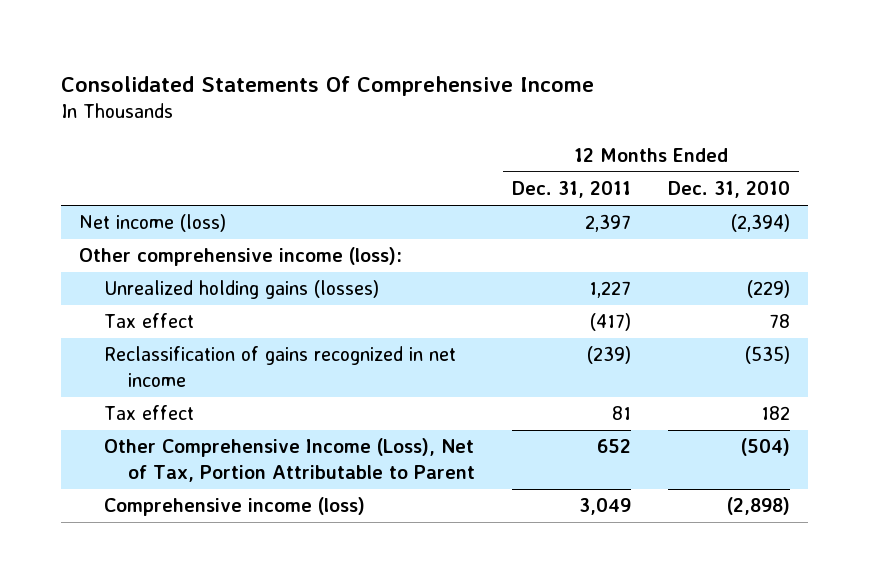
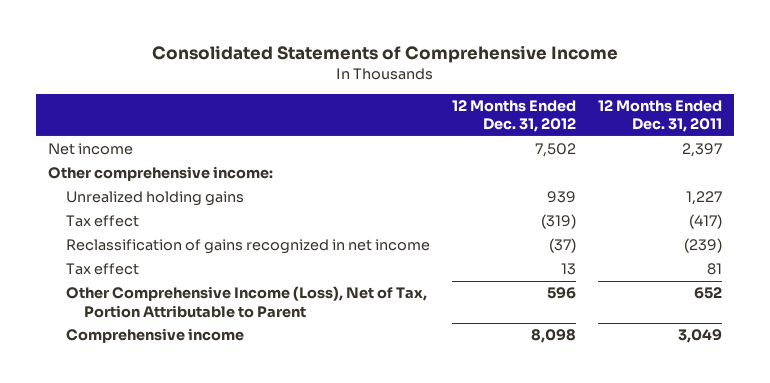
- Consolidated Statements Of Comprehensive Income
+ Consolidated Statements of Comprehensive Income
- | 12 Months Ended Dec. 31, 2011 | 12 Months Ended Dec. 31, 2010
+ | 12 Months Ended Dec. 31, 2012 | 12 Months Ended Dec. 31, 2011
- Net income (loss) | 2,397 | (2,394)
- Other comprehensive income (loss):
- Unrealized holding gains (losses) | 1,227 | (229)
+ Net income | 7,502 | 2,397
+ Other comprehensive income:
+ Unrealized holding gains | 939 | 1,227
- Comprehensive income (loss) | 3,049 | (2,898)
+ Comprehensive income | 8,098 | 3,049

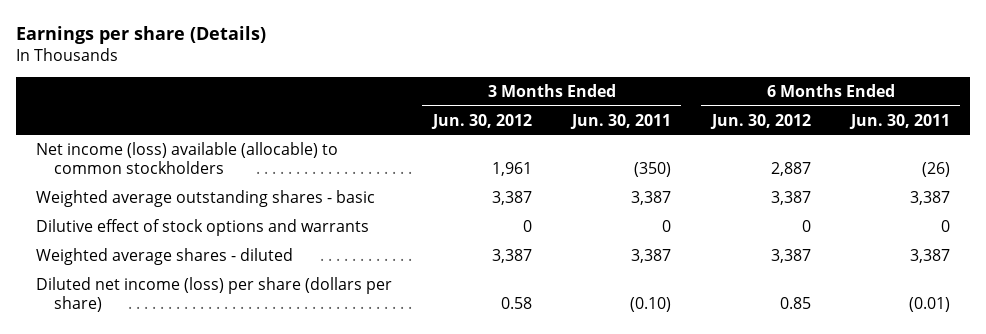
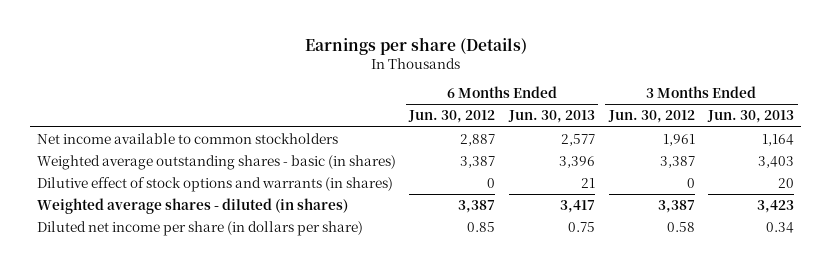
- | 3 Months Ended Jun. 30, 2012 | 3 Months Ended Jun. 30, 2011 | 6 Months Ended Jun. 30, 2012 | 6 Months Ended Jun. 30, 2011
+ | 6 Months Ended Jun. 30, 2012 | 6 Months Ended Jun. 30, 2013 | 3 Months Ended Jun. 30, 2012 | 3 Months Ended Jun. 30, 2013
- Net income (loss) available (allocable) to common stockholders | 1,961 | (350) | 2,887 | (26)
- Weighted average outstanding shares - basic | 3,387 | 3,387 | 3,387 | 3,387
- Dilutive effect of stock options and warrants | 0 | 0 | 0 | 0
- Weighted average shares - diluted | 3,387 | 3,387 | 3,387 | 3,387
- Diluted net income (loss) per share (dollars per share) | 0.58 | (0.10) | 0.85 | (0.01)
+ Net income available to common stockholders | 2,887 | 2,577 | 1,961 | 1,164
+ Weighted average outstanding shares - basic (in shares) | 3,387 | 3,396 | 3,387 | 3,403
+ Dilutive effect of stock options and warrants (in shares) | 0 | 21 | 0 | 20
+ Weighted average shares - diluted (in shares) | 3,387 | 3,417 | 3,387 | 3,423
+ Diluted net income per share (in dollars per share) | 0.85 | 0.75 | 0.58 | 0.34

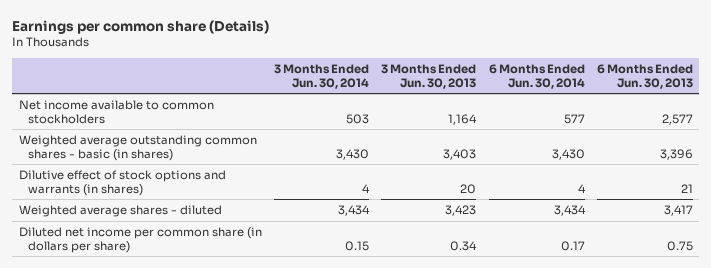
- Earnings per share (Details)
+ Earnings per common share (Details)
- | 6 Months Ended Jun. 30, 2012 | 6 Months Ended Jun. 30, 2013 | 3 Months Ended Jun. 30, 2012 | 3 Months Ended Jun. 30, 2013
+ | 3 Months Ended Jun. 30, 2014 | 3 Months Ended Jun. 30, 2013 | 6 Months Ended Jun. 30, 2014 | 6 Months Ended Jun. 30, 2013
- Weighted average outstanding shares - basic (in shares) | 3,387 | 3,396 | 3,387 | 3,403
+ Weighted average outstanding common shares - basic (in shares) | 3,430 | 3,403 | 3,430 | 3,396
- Weighted average shares - diluted (in shares) | 3,387 | 3,417 | 3,387 | 3,423
- Diluted net income per share (in dollars per share) | 0.85 | 0.75 | 0.58 | 0.34
+ Weighted average shares - diluted | 3,434 | 3,423 | 3,434 | 3,417
+ Diluted net income per common share (in dollars per share) | 0.15 | 0.34 | 0.17 | 0.75

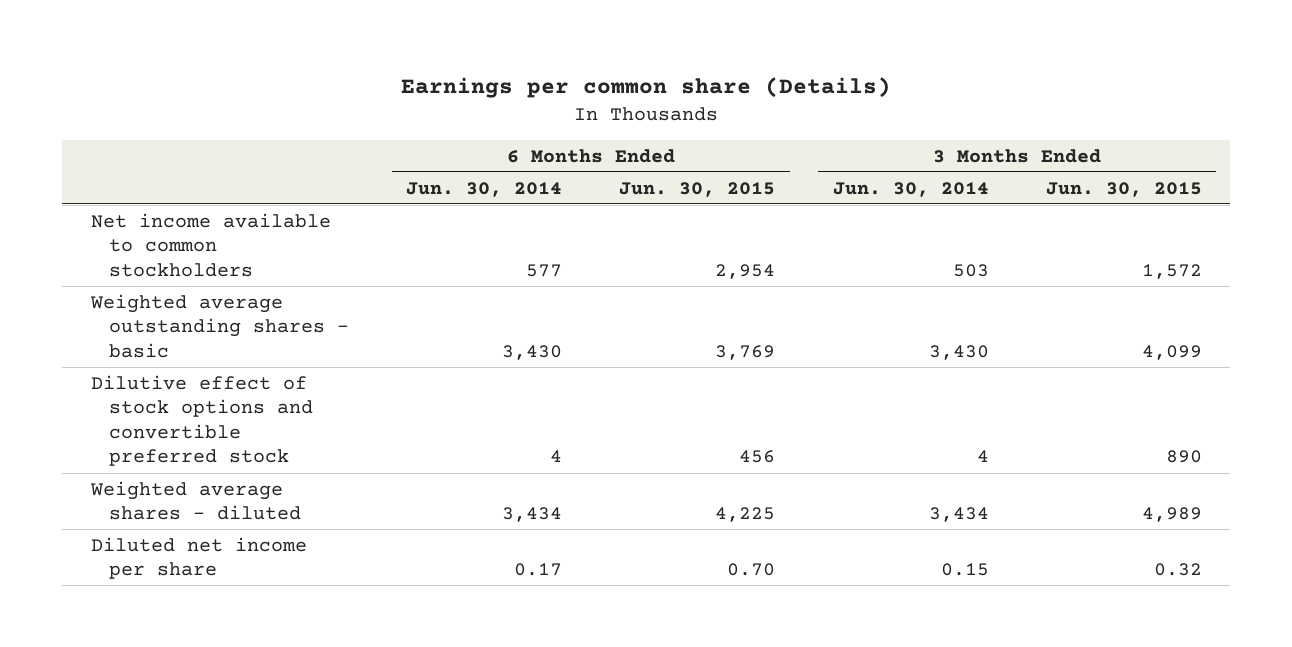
- | 3 Months Ended Jun. 30, 2014 | 3 Months Ended Jun. 30, 2013 | 6 Months Ended Jun. 30, 2014 | 6 Months Ended Jun. 30, 2013
+ | 6 Months Ended Jun. 30, 2014 | 6 Months Ended Jun. 30, 2015 | 3 Months Ended Jun. 30, 2014 | 3 Months Ended Jun. 30, 2015
- Weighted average outstanding common shares - basic (in shares) | 3,430 | 3,403 | 3,430 | 3,396
- Dilutive effect of stock options and warrants (in shares) | 4 | 20 | 4 | 21
+ Weighted average outstanding shares - basic | 3,430 | 3,769 | 3,430 | 4,099
+ Dilutive effect of stock options and convertible preferred stock | 4 | 456 | 4 | 890
- Diluted net income per common share (in dollars per share) | 0.15 | 0.34 | 0.17 | 0.75
+ Diluted net income per share | 0.17 | 0.70 | 0.15 | 0.32

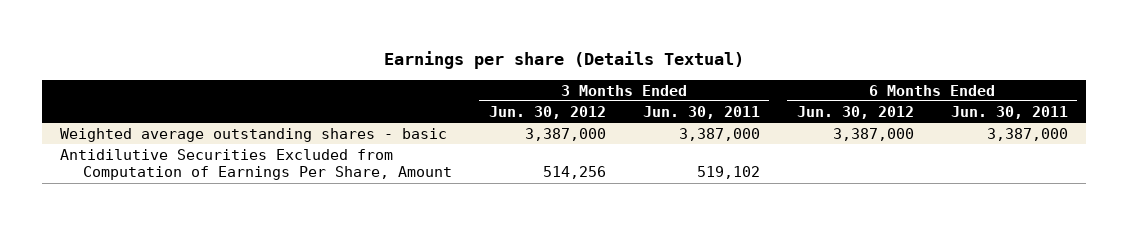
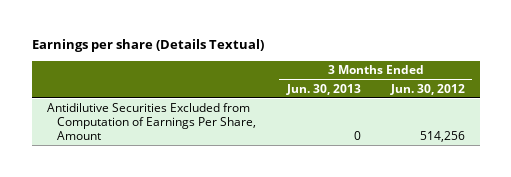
- | 3 Months Ended Jun. 30, 2012 | 3 Months Ended Jun. 30, 2011 | 6 Months Ended Jun. 30, 2012 | 6 Months Ended Jun. 30, 2011
+ | 3 Months Ended Jun. 30, 2013 | 3 Months Ended Jun. 30, 2012
- Weighted average outstanding shares - basic | 3,387,000 | 3,387,000 | 3,387,000 | 3,387,000

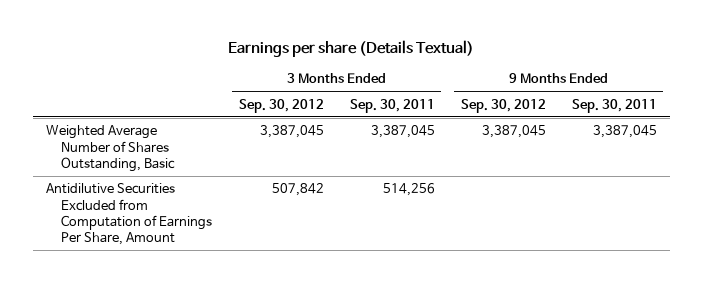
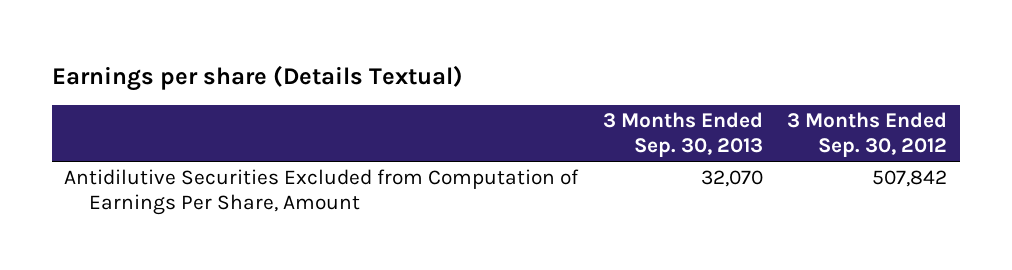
- | 3 Months Ended Sep. 30, 2012 | 3 Months Ended Sep. 30, 2011 | 9 Months Ended Sep. 30, 2012 | 9 Months Ended Sep. 30, 2011
+ | 3 Months Ended Sep. 30, 2013 | 3 Months Ended Sep. 30, 2012
- Weighted Average Number of Shares Outstanding, Basic | 3,387,045 | 3,387,045 | 3,387,045 | 3,387,045

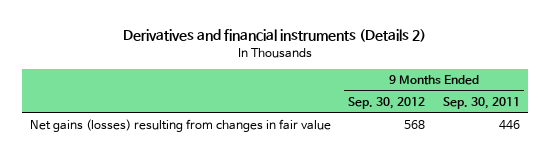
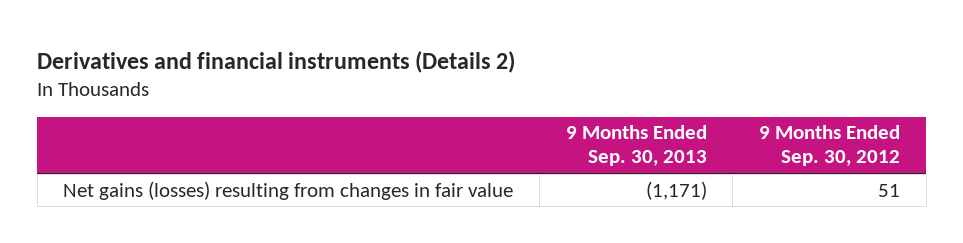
- | 9 Months Ended Sep. 30, 2012 | 9 Months Ended Sep. 30, 2011
+ | 9 Months Ended Sep. 30, 2013 | 9 Months Ended Sep. 30, 2012
- Net gains (losses) resulting from changes in fair value | 568 | 446
+ Net gains (losses) resulting from changes in fair value | (1,171) | 51

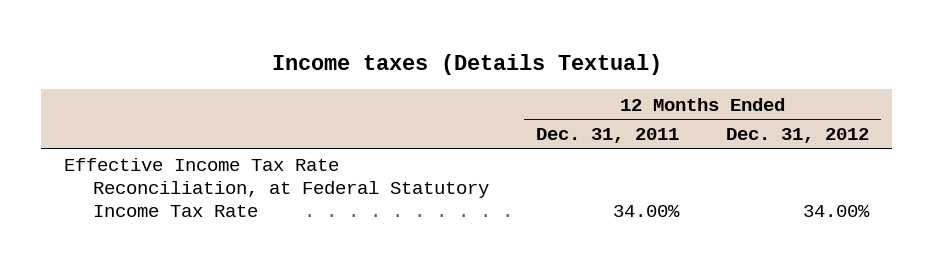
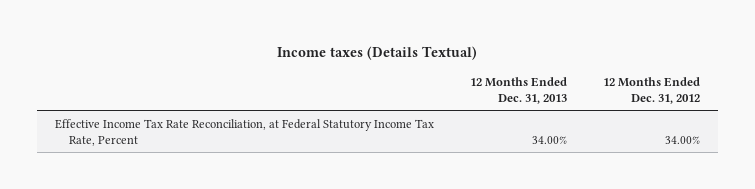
- | 12 Months Ended Dec. 31, 2011 | 12 Months Ended Dec. 31, 2012
+ | 12 Months Ended Dec. 31, 2013 | 12 Months Ended Dec. 31, 2012
- Effective Income Tax Rate Reconciliation, at Federal Statutory Income Tax Rate | 34.00% | 34.00%
+ Effective Income Tax Rate Reconciliation, at Federal Statutory Income Tax Rate, Percent | 34.00% | 34.00%

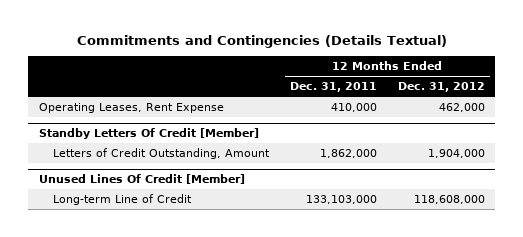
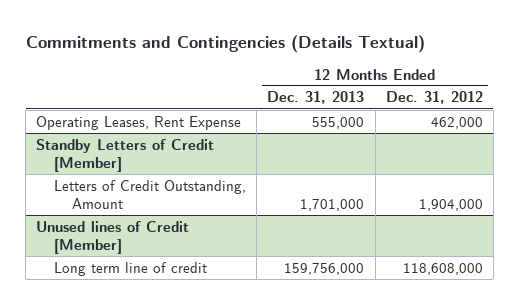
- | 12 Months Ended Dec. 31, 2011 | 12 Months Ended Dec. 31, 2012
+ | 12 Months Ended Dec. 31, 2013 | 12 Months Ended Dec. 31, 2012
- Standby Letters Of Credit [Member]
+ Standby Letters of Credit [Member]
- Unused Lines Of Credit [Member]
- Long-term Line of Credit | 133,103,000 | 118,608,000
+ Unused lines of Credit [Member]
+ Long term line of credit | 159,756,000 | 118,608,000

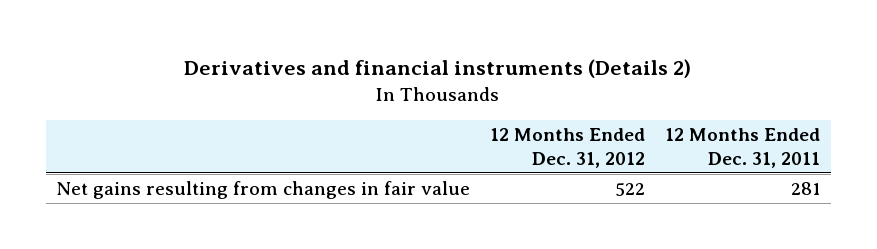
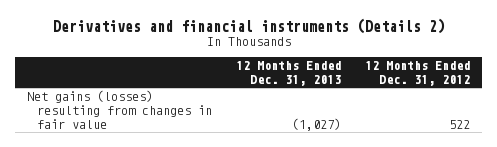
- | 12 Months Ended Dec. 31, 2012 | 12 Months Ended Dec. 31, 2011
+ | 12 Months Ended Dec. 31, 2013 | 12 Months Ended Dec. 31, 2012
- Net gains resulting from changes in fair value | 522 | 281
+ Net gains (losses) resulting from changes in fair value | (1,027) | 522

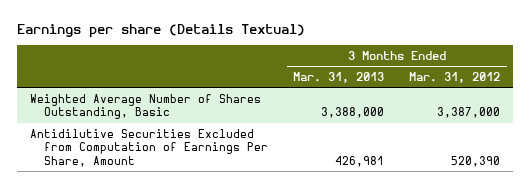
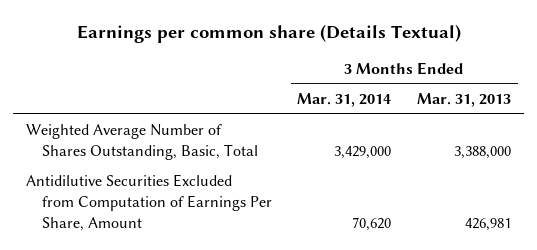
- Earnings per share (Details Textual)
+ Earnings per common share (Details Textual)
- | 3 Months Ended Mar. 31, 2013 | 3 Months Ended Mar. 31, 2012
+ | 3 Months Ended Mar. 31, 2014 | 3 Months Ended Mar. 31, 2013
- Weighted Average Number of Shares Outstanding, Basic | 3,388,000 | 3,387,000
+ Weighted Average Number of Shares Outstanding, Basic, Total | 3,429,000 | 3,388,000

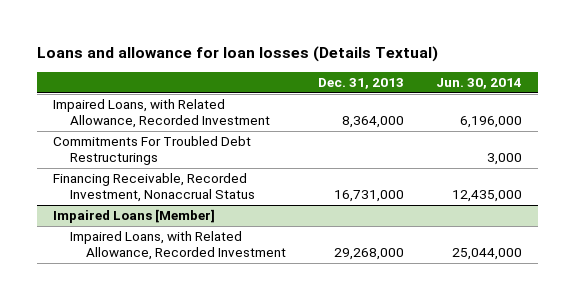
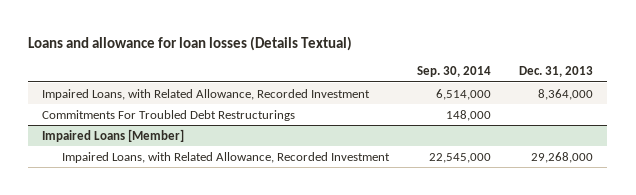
- | Dec. 31, 2013 | Jun. 30, 2014
+ | Sep. 30, 2014 | Dec. 31, 2013
- Financing Receivable, Recorded Investment, Nonaccrual Status | 16,731,000 | 12,435,000

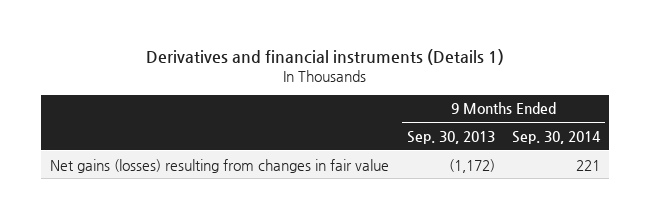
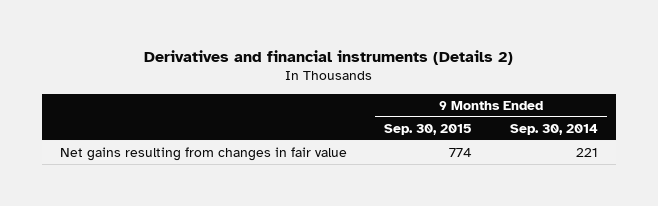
- Derivatives and financial instruments (Details 1)
+ Derivatives and financial instruments (Details 2)
- | 9 Months Ended Sep. 30, 2013 | 9 Months Ended Sep. 30, 2014
+ | 9 Months Ended Sep. 30, 2015 | 9 Months Ended Sep. 30, 2014
- Net gains (losses) resulting from changes in fair value | (1,172) | 221
+ Net gains resulting from changes in fair value | 774 | 221

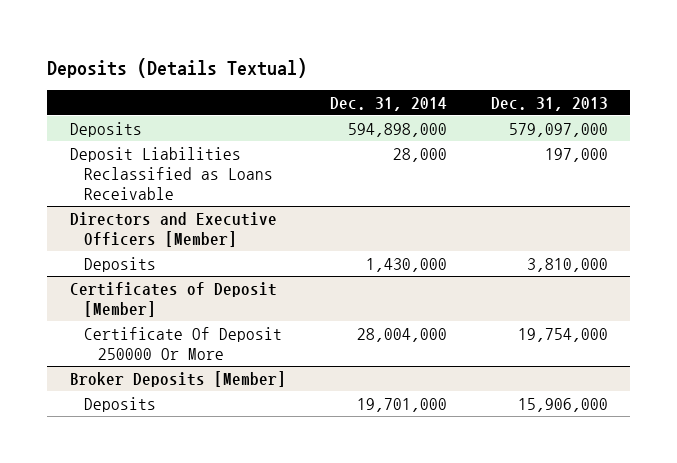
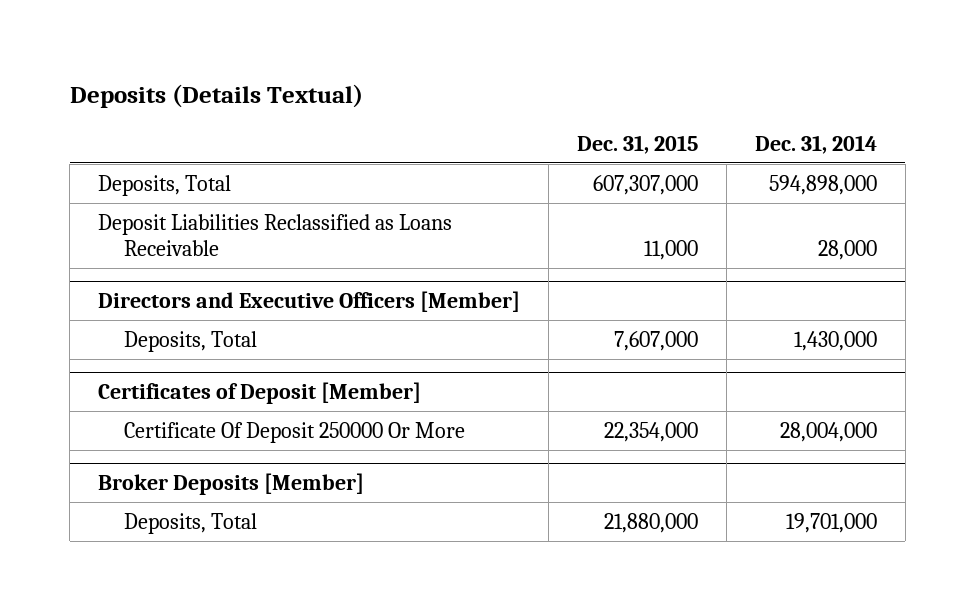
- | Dec. 31, 2014 | Dec. 31, 2013
+ | Dec. 31, 2015 | Dec. 31, 2014
- Deposits | 594,898,000 | 579,097,000
+ Deposits, Total | 607,307,000 | 594,898,000
@ Directors and Executive Officers [Member]
- Deposits | 1,430,000 | 3,810,000
+ Deposits, Total | 7,607,000 | 1,430,000
@ Broker Deposits [Member]
- Deposits | 19,701,000 | 15,906,000
+ Deposits, Total | 21,880,000 | 19,701,000

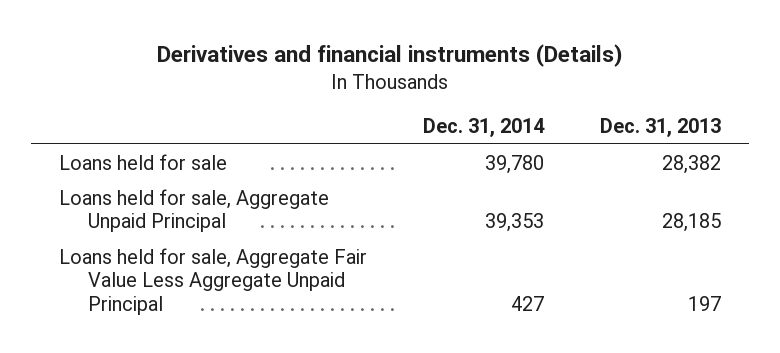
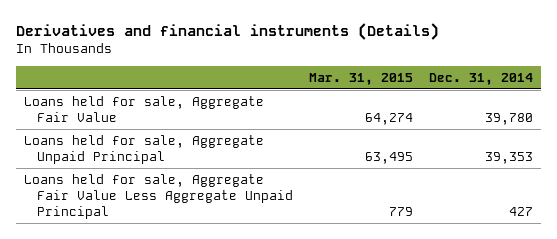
- | Dec. 31, 2014 | Dec. 31, 2013
+ | Mar. 31, 2015 | Dec. 31, 2014
- Loans held for sale | 39,780 | 28,382
+ Loans held for sale, Aggregate Fair Value | 64,274 | 39,780

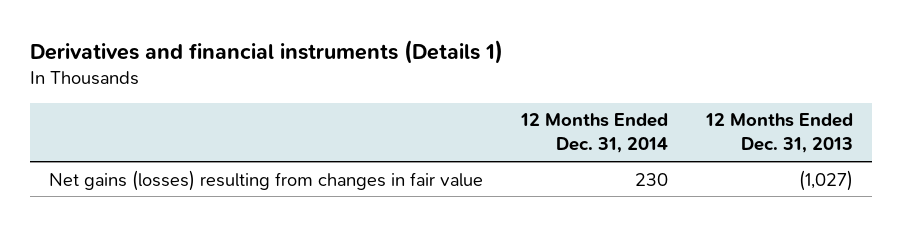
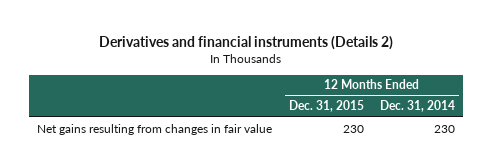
- Derivatives and financial instruments (Details 1)
+ Derivatives and financial instruments (Details 2)
- | 12 Months Ended Dec. 31, 2014 | 12 Months Ended Dec. 31, 2013
+ | 12 Months Ended Dec. 31, 2015 | 12 Months Ended Dec. 31, 2014
- Net gains (losses) resulting from changes in fair value | 230 | (1,027)
+ Net gains resulting from changes in fair value | 230 | 230

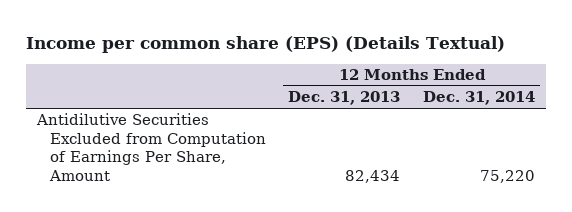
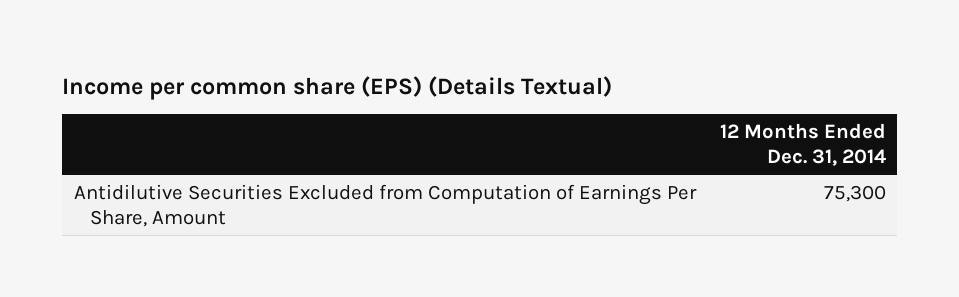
- | 12 Months Ended Dec. 31, 2013 | 12 Months Ended Dec. 31, 2014
+ | 12 Months Ended Dec. 31, 2014
- Antidilutive Securities Excluded from Computation of Earnings Per Share, Amount | 82,434 | 75,220
+ Antidilutive Securities Excluded from Computation of Earnings Per Share, Amount | 75,300

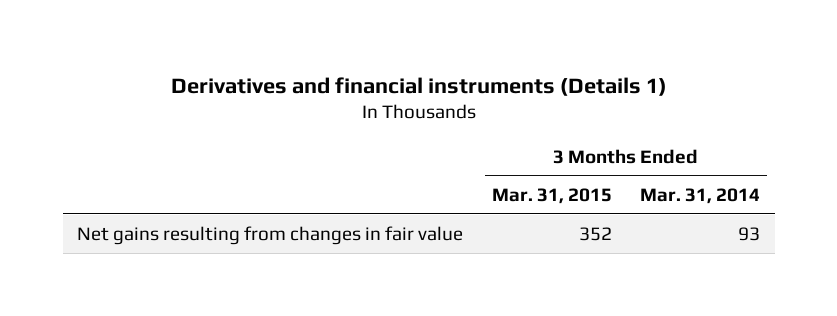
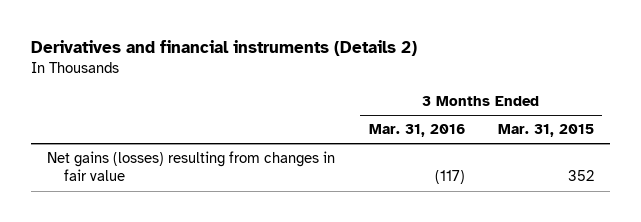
- Derivatives and financial instruments (Details 1)
+ Derivatives and financial instruments (Details 2)
- | 3 Months Ended Mar. 31, 2015 | 3 Months Ended Mar. 31, 2014
+ | 3 Months Ended Mar. 31, 2016 | 3 Months Ended Mar. 31, 2015
- Net gains resulting from changes in fair value | 352 | 93
+ Net gains (losses) resulting from changes in fair value | (117) | 352

